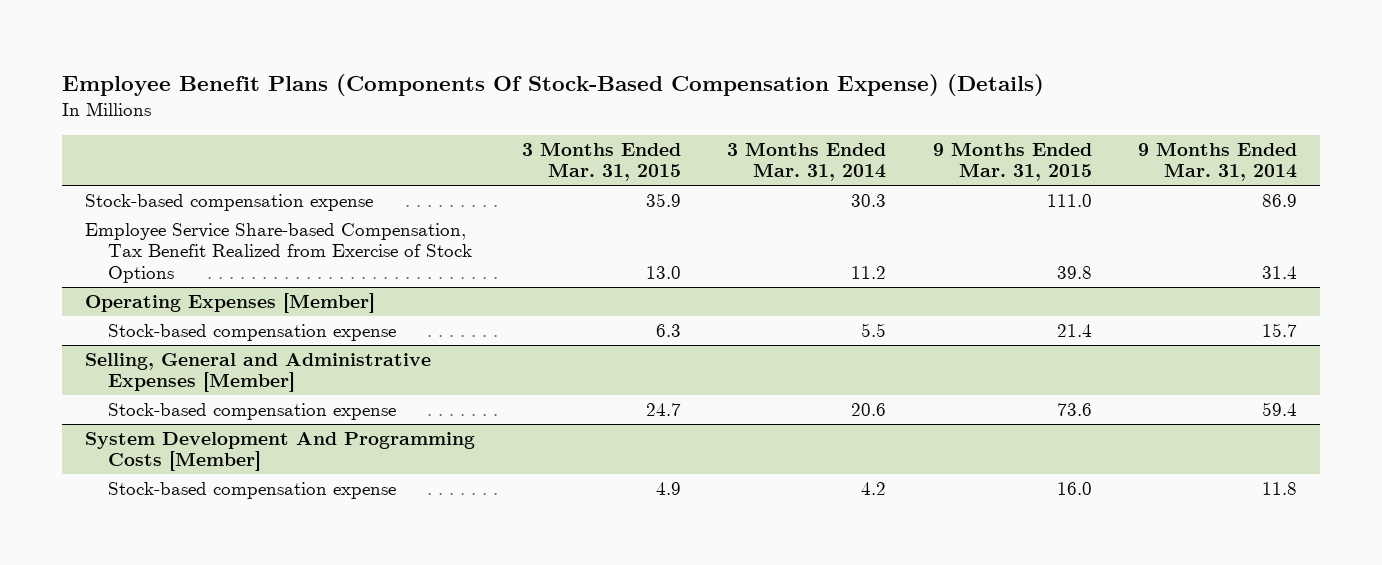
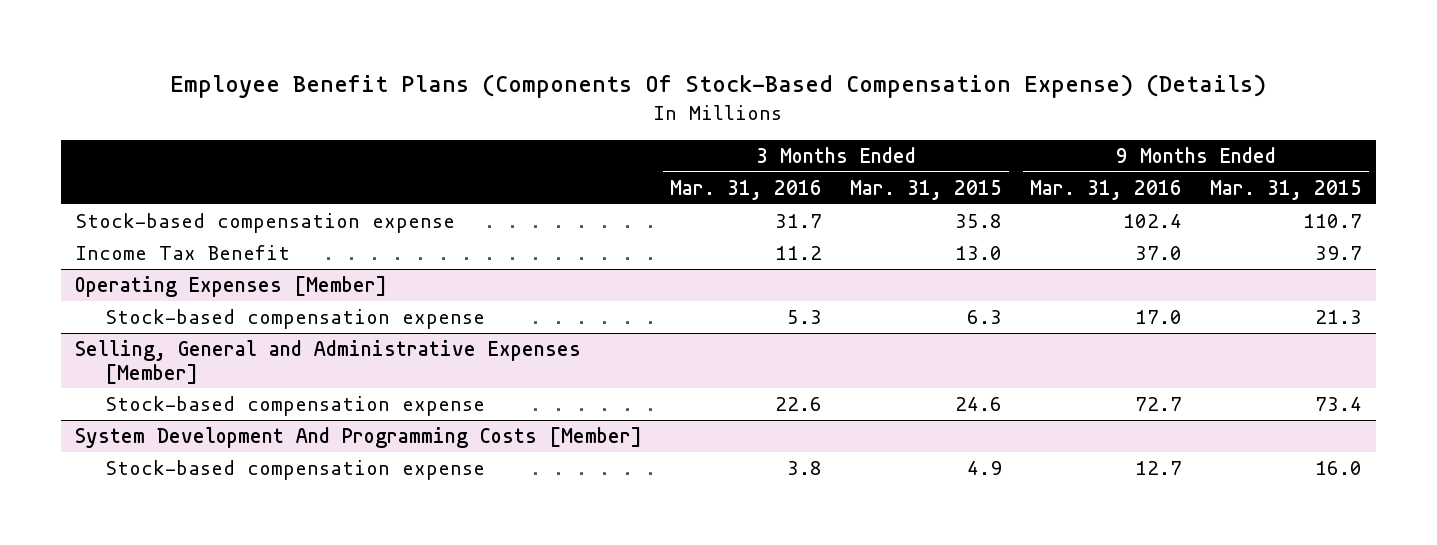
- | 3 Months Ended Mar. 31, 2015 | 3 Months Ended Mar. 31, 2014 | 9 Months Ended Mar. 31, 2015 | 9 Months Ended Mar. 31, 2014
+ | 3 Months Ended Mar. 31, 2016 | 3 Months Ended Mar. 31, 2015 | 9 Months Ended Mar. 31, 2016 | 9 Months Ended Mar. 31, 2015
- Stock-based compensation expense | 35.9 | 30.3 | 111.0 | 86.9
- Employee Service Share-based Compensation, Tax Benefit Realized from Exercise of Stock Options | 13.0 | 11.2 | 39.8 | 31.4
+ Stock-based compensation expense | 31.7 | 35.8 | 102.4 | 110.7
+ Income Tax Benefit | 11.2 | 13.0 | 37.0 | 39.7
@ Operating Expenses [Member]
- Stock-based compensation expense | 6.3 | 5.5 | 21.4 | 15.7
+ Stock-based compensation expense | 5.3 | 6.3 | 17.0 | 21.3
@ Selling, General and Administrative Expenses [Member]
- Stock-based compensation expense | 24.7 | 20.6 | 73.6 | 59.4
+ Stock-based compensation expense | 22.6 | 24.6 | 72.7 | 73.4

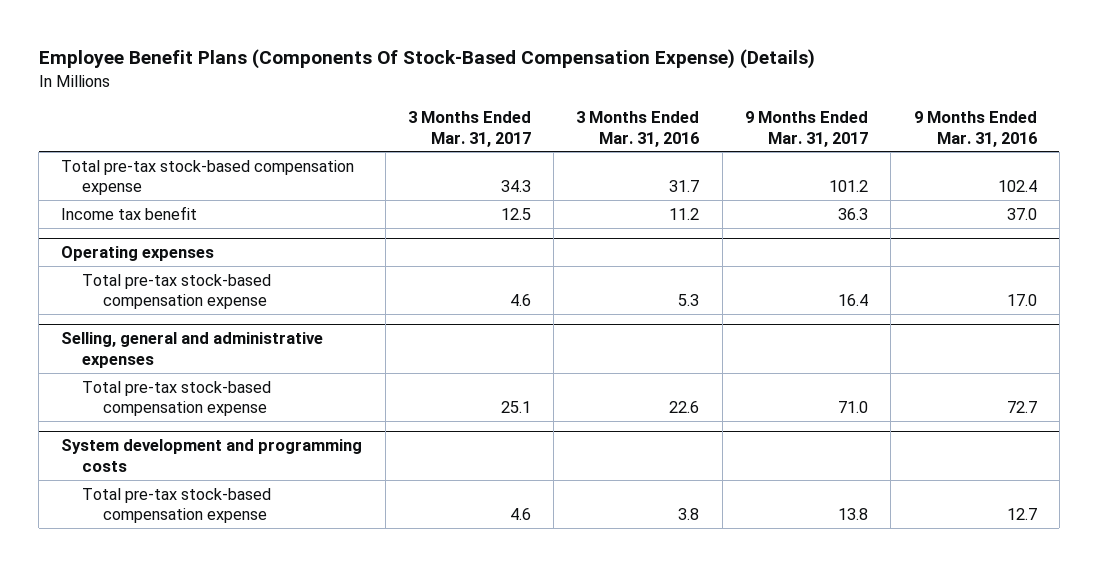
- | 3 Months Ended Mar. 31, 2016 | 3 Months Ended Mar. 31, 2015 | 9 Months Ended Mar. 31, 2016 | 9 Months Ended Mar. 31, 2015
+ | 3 Months Ended Mar. 31, 2017 | 3 Months Ended Mar. 31, 2016 | 9 Months Ended Mar. 31, 2017 | 9 Months Ended Mar. 31, 2016
- Stock-based compensation expense | 31.7 | 35.8 | 102.4 | 110.7
- Income Tax Benefit | 11.2 | 13.0 | 37.0 | 39.7
- Operating Expenses [Member]
- Stock-based compensation expense | 5.3 | 6.3 | 17.0 | 21.3
- Selling, General and Administrative Expenses [Member]
- Stock-based compensation expense | 22.6 | 24.6 | 72.7 | 73.4
- System Development And Programming Costs [Member]
- Stock-based compensation expense | 3.8 | 4.9 | 12.7 | 16.0
+ Total pre-tax stock-based compensation expense | 34.3 | 31.7 | 101.2 | 102.4
+ Income tax benefit | 12.5 | 11.2 | 36.3 | 37.0
+ Operating expenses
+ Total pre-tax stock-based compensation expense | 4.6 | 5.3 | 16.4 | 17.0
+ Selling, general and administrative expenses
+ Total pre-tax stock-based compensation expense | 25.1 | 22.6 | 71.0 | 72.7
+ System development and programming costs
+ Total pre-tax stock-based compensation expense | 4.6 | 3.8 | 13.8 | 12.7

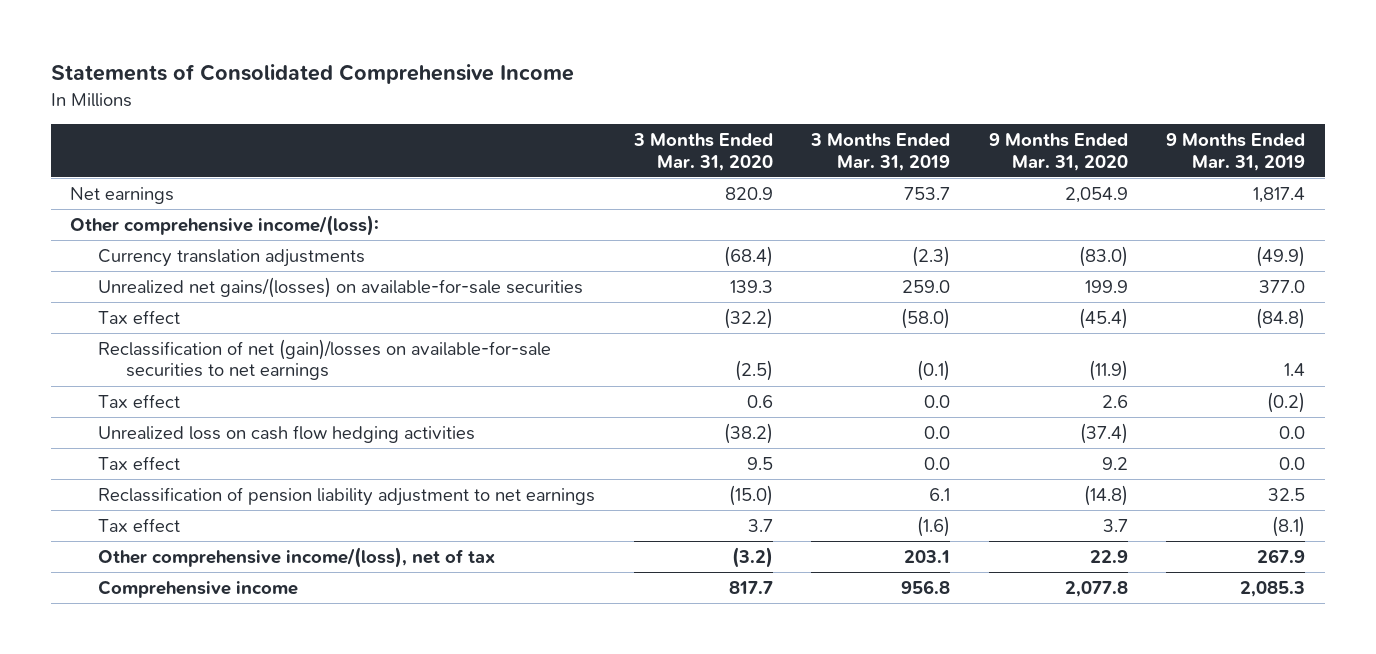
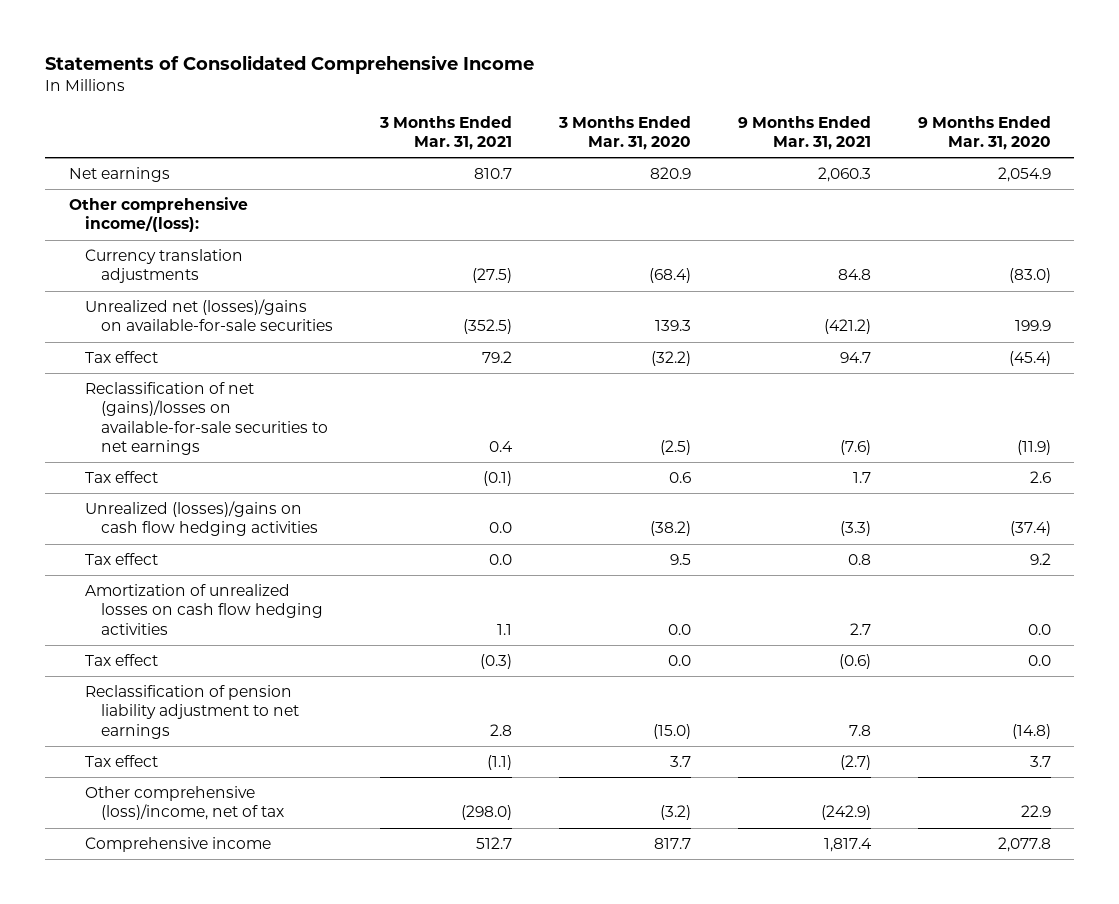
- | 3 Months Ended Mar. 31, 2020 | 3 Months Ended Mar. 31, 2019 | 9 Months Ended Mar. 31, 2020 | 9 Months Ended Mar. 31, 2019
+ | 3 Months Ended Mar. 31, 2021 | 3 Months Ended Mar. 31, 2020 | 9 Months Ended Mar. 31, 2021 | 9 Months Ended Mar. 31, 2020
- Unrealized net gains/(losses) on available-for-sale securities | 139.3 | 259.0 | 199.9 | 377.0
+ Unrealized net (losses)/gains on available-for-sale securities | (352.5) | 139.3 | (421.2) | 199.9
- Reclassification of net (gain)/losses on available-for-sale securities to net earnings | (2.5) | (0.1) | (11.9) | 1.4
+ Reclassification of net (gains)/losses on available-for-sale securities to net earnings | 0.4 | (2.5) | (7.6) | (11.9)
- Unrealized loss on cash flow hedging activities | (38.2) | 0.0 | (37.4) | 0.0
+ Unrealized (losses)/gains on cash flow hedging activities | 0.0 | (38.2) | (3.3) | (37.4)
+ Amortization of unrealized losses on cash flow hedging activities | 1.1 | 0.0 | 2.7 | 0.0
+ Tax effect | (0.3) | 0.0 | (0.6) | 0.0
- Other comprehensive income/(loss), net of tax | (3.2) | 203.1 | 22.9 | 267.9
+ Other comprehensive (loss)/income, net of tax | (298.0) | (3.2) | (242.9) | 22.9

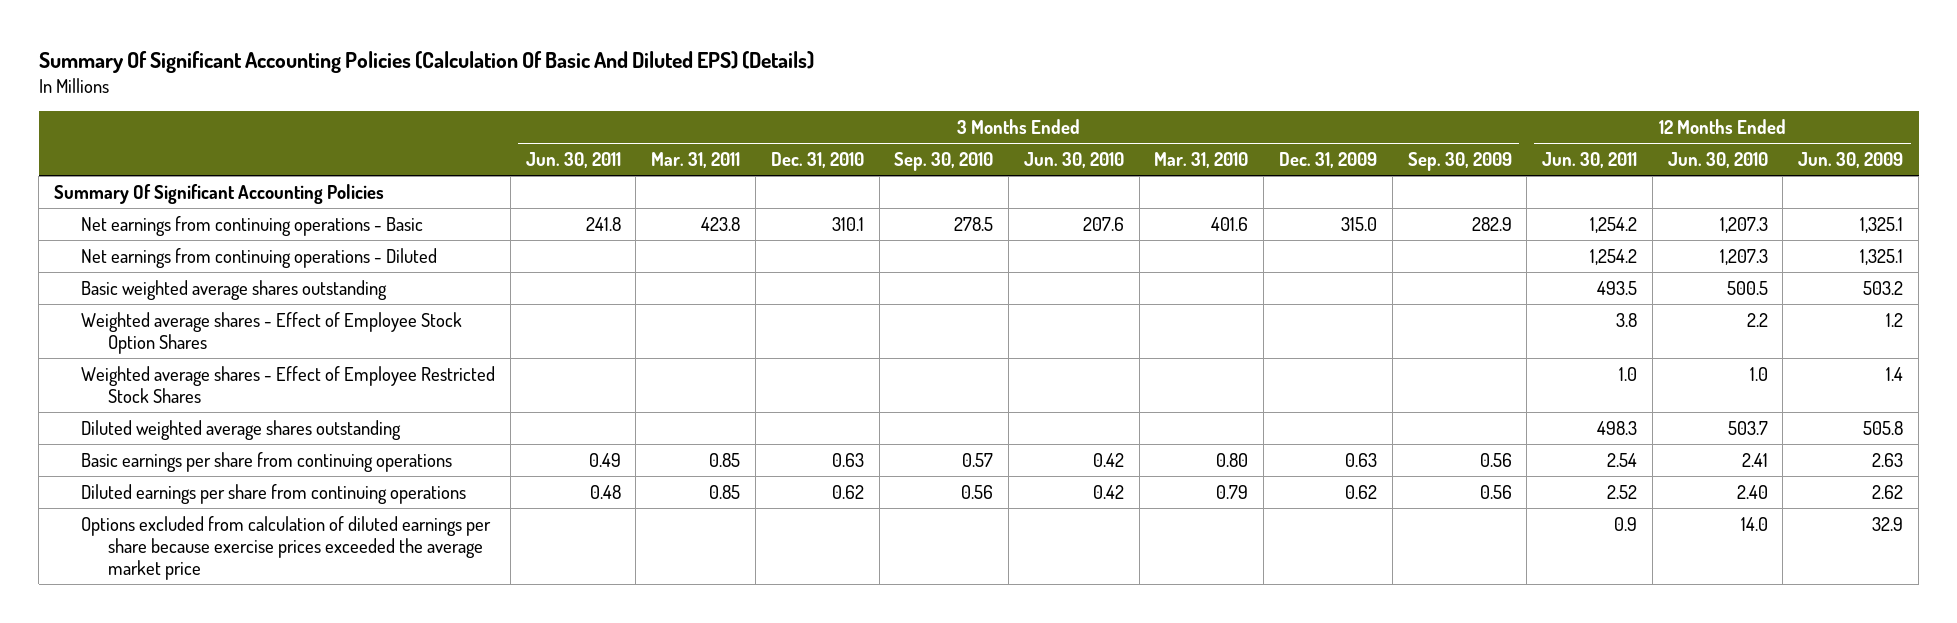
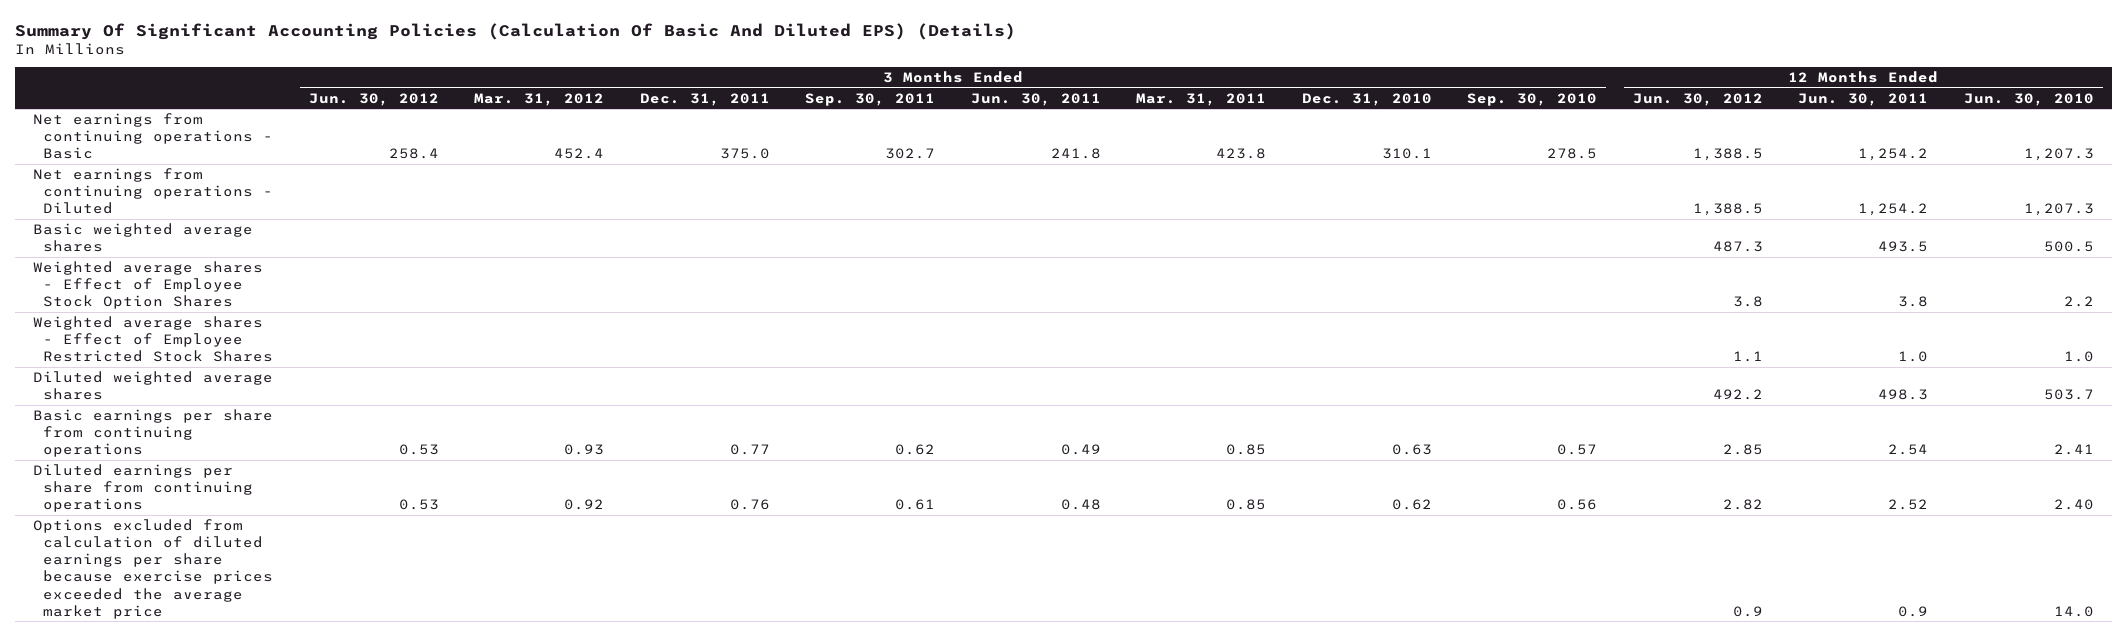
- | 3 Months Ended Jun. 30, 2011 | 3 Months Ended Mar. 31, 2011 | 3 Months Ended Dec. 31, 2010 | 3 Months Ended Sep. 30, 2010 | 3 Months Ended Jun. 30, 2010 | 3 Months Ended Mar. 31, 2010 | 3 Months Ended Dec. 31, 2009 | 3 Months Ended Sep. 30, 2009 | 12 Months Ended Jun. 30, 2011 | 12 Months Ended Jun. 30, 2010 | 12 Months Ended Jun. 30, 2009
+ | 3 Months Ended Jun. 30, 2012 | 3 Months Ended Mar. 31, 2012 | 3 Months Ended Dec. 31, 2011 | 3 Months Ended Sep. 30, 2011 | 3 Months Ended Jun. 30, 2011 | 3 Months Ended Mar. 31, 2011 | 3 Months Ended Dec. 31, 2010 | 3 Months Ended Sep. 30, 2010 | 12 Months Ended Jun. 30, 2012 | 12 Months Ended Jun. 30, 2011 | 12 Months Ended Jun. 30, 2010
- Summary Of Significant Accounting Policies
- Basic weighted average shares outstanding | | | | | | | | | 493.5 | 500.5 | 503.2
+ Basic weighted average shares | | | | | | | | | 487.3 | 493.5 | 500.5
- Diluted weighted average shares outstanding | | | | | | | | | 498.3 | 503.7 | 505.8
+ Diluted weighted average shares | | | | | | | | | 492.2 | 498.3 | 503.7

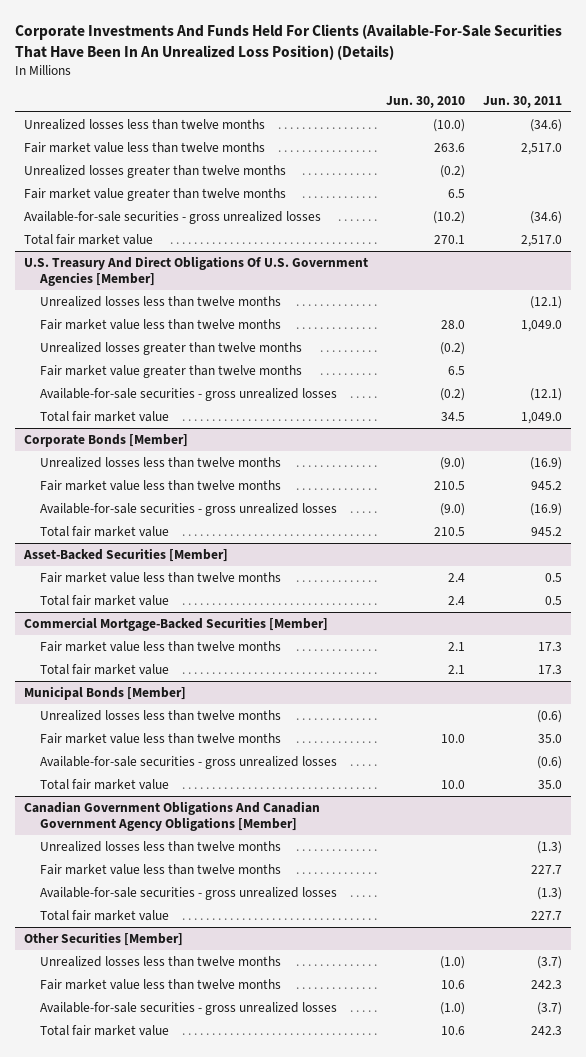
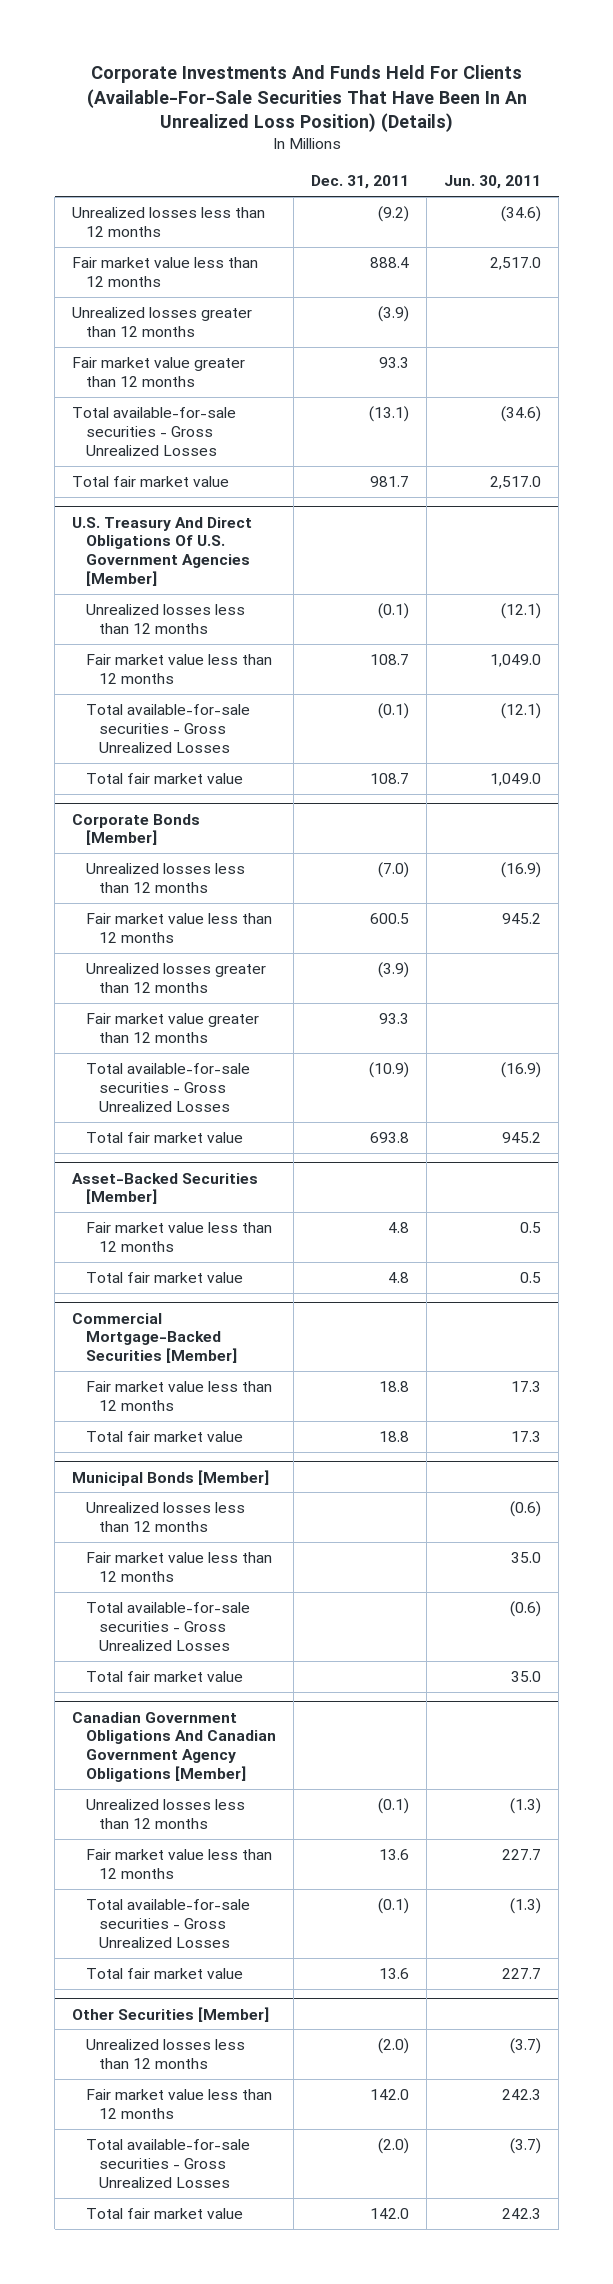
- | Jun. 30, 2010 | Jun. 30, 2011
+ | Dec. 31, 2011 | Jun. 30, 2011
- Unrealized losses less than twelve months | (10.0) | (34.6)
- Fair market value less than twelve months | 263.6 | 2,517.0
- Unrealized losses greater than twelve months | (0.2) |
- Fair market value greater than twelve months | 6.5 |
- Available-for-sale securities - gross unrealized losses | (10.2) | (34.6)
+ Unrealized losses less than 12 months | (9.2) | (34.6)
+ Fair market value less than 12 months | 888.4 | 2,517.0
+ Unrealized losses greater than 12 months | (3.9) |
+ Fair market value greater than 12 months | 93.3 |
+ Total available-for-sale securities - Gross Unrealized Losses | (13.1) | (34.6)
@ U.S. Treasury And Direct Obligations Of U.S. Government Agencies [Member]
- Unrealized losses less than twelve months | | (12.1)
- Fair market value less than twelve months | 28.0 | 1,049.0
- Unrealized losses greater than twelve months | (0.2) |
- Fair market value greater than twelve months | 6.5 |
- Available-for-sale securities - gross unrealized losses | (0.2) | (12.1)
+ Unrealized losses less than 12 months | (0.1) | (12.1)
+ Fair market value less than 12 months | 108.7 | 1,049.0
+ Total available-for-sale securities - Gross Unrealized Losses | (0.1) | (12.1)
@ Corporate Bonds [Member]
- Unrealized losses less than twelve months | (9.0) | (16.9)
- Fair market value less than twelve months | 210.5 | 945.2
- Available-for-sale securities - gross unrealized losses | (9.0) | (16.9)
+ Unrealized losses less than 12 months | (7.0) | (16.9)
+ Fair market value less than 12 months | 600.5 | 945.2
+ Unrealized losses greater than 12 months | (3.9) |
+ Fair market value greater than 12 months | 93.3 |
+ Total available-for-sale securities - Gross Unrealized Losses | (10.9) | (16.9)
@ Asset-Backed Securities [Member]
- Fair market value less than twelve months | 2.4 | 0.5
+ Fair market value less than 12 months | 4.8 | 0.5
@ Commercial Mortgage-Backed Securities [Member]
- Fair market value less than twelve months | 2.1 | 17.3
+ Fair market value less than 12 months | 18.8 | 17.3
@ Municipal Bonds [Member]
- Unrealized losses less than twelve months | | (0.6)
- Fair market value less than twelve months | 10.0 | 35.0
- Available-for-sale securities - gross unrealized losses | | (0.6)
+ Unrealized losses less than 12 months | | (0.6)
+ Fair market value less than 12 months | | 35.0
+ Total available-for-sale securities - Gross Unrealized Losses | | (0.6)
@ Canadian Government Obligations And Canadian Government Agency Obligations [Member]
- Unrealized losses less than twelve months | | (1.3)
- Fair market value less than twelve months | | 227.7
- Available-for-sale securities - gross unrealized losses | | (1.3)
+ Unrealized losses less than 12 months | (0.1) | (1.3)
+ Fair market value less than 12 months | 13.6 | 227.7
+ Total available-for-sale securities - Gross Unrealized Losses | (0.1) | (1.3)
@ Other Securities [Member]
- Unrealized losses less than twelve months | (1.0) | (3.7)
- Fair market value less than twelve months | 10.6 | 242.3
- Available-for-sale securities - gross unrealized losses | (1.0) | (3.7)
+ Unrealized losses less than 12 months | (2.0) | (3.7)
+ Fair market value less than 12 months | 142.0 | 242.3
+ Total available-for-sale securities - Gross Unrealized Losses | (2.0) | (3.7)

